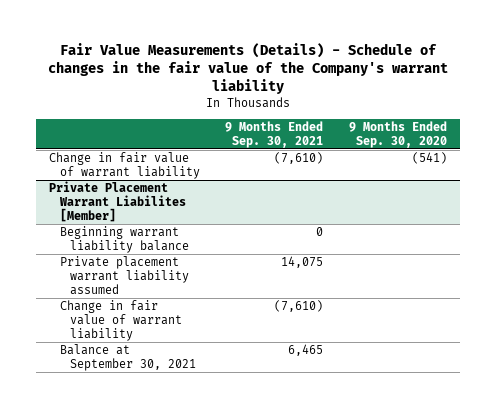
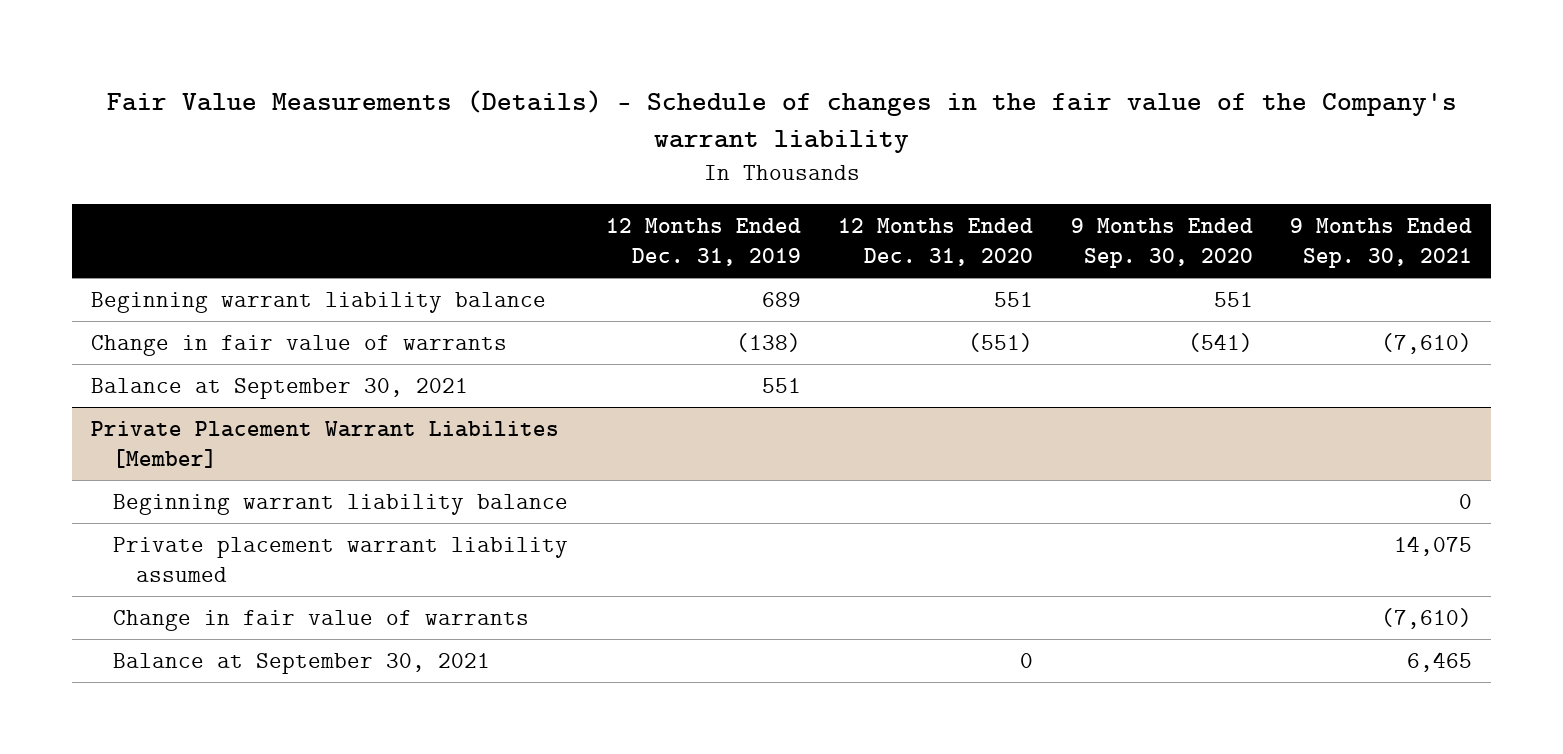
- | 9 Months Ended Sep. 30, 2021 | 9 Months Ended Sep. 30, 2020
+ | 12 Months Ended Dec. 31, 2019 | 12 Months Ended Dec. 31, 2020 | 9 Months Ended Sep. 30, 2020 | 9 Months Ended Sep. 30, 2021
- Change in fair value of warrant liability | (7,610) | (541)
+ Beginning warrant liability balance | 689 | 551 | 551 |
+ Change in fair value of warrants | (138) | (551) | (541) | (7,610)
+ Balance at September 30, 2021 | 551 | | |
@ Private Placement Warrant Liabilites [Member]
- Change in fair value of warrant liability | (7,610) |
+ Change in fair value of warrants | | | | (7,610)

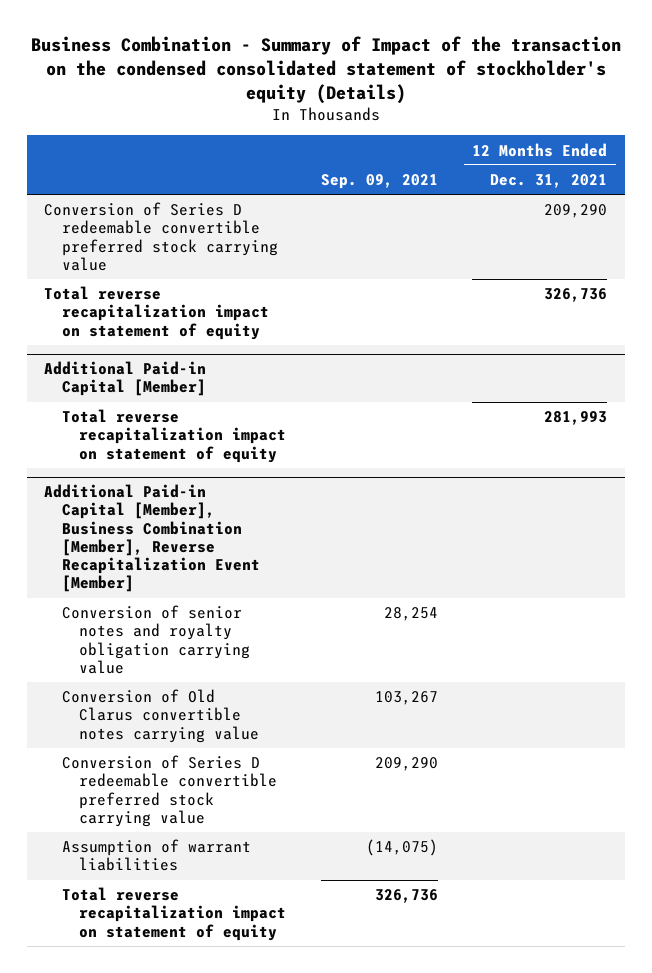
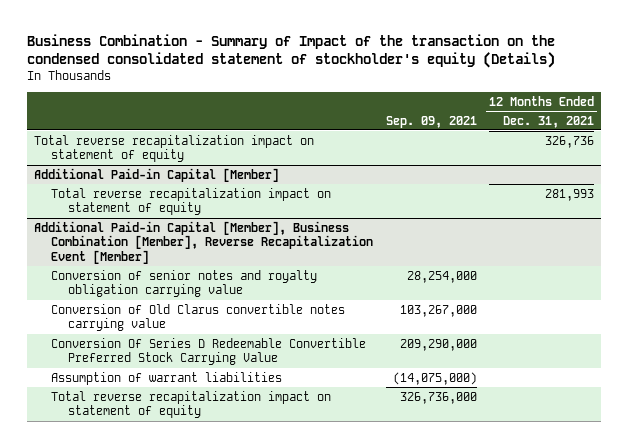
- Conversion of Series D redeemable convertible preferred stock carrying value | | 209,290
@ Additional Paid-in Capital [Member], Business Combination [Member], Reverse Recapitalization Event [Member]
- Conversion of senior notes and royalty obligation carrying value | 28,254 |
- Conversion of Old Clarus convertible notes carrying value | 103,267 |
- Conversion of Series D redeemable convertible preferred stock carrying value | 209,290 |
- Assumption of warrant liabilities | (14,075) |
- Total reverse recapitalization impact on statement of equity | 326,736 |
+ Conversion of senior notes and royalty obligation carrying value | 28,254,000 |
+ Conversion of Old Clarus convertible notes carrying value | 103,267,000 |
+ Conversion Of Series D Redeemable Convertible Preferred Stock Carrying Value | 209,290,000 |
+ Assumption of warrant liabilities | (14,075,000) |
+ Total reverse recapitalization impact on statement of equity | 326,736,000 |

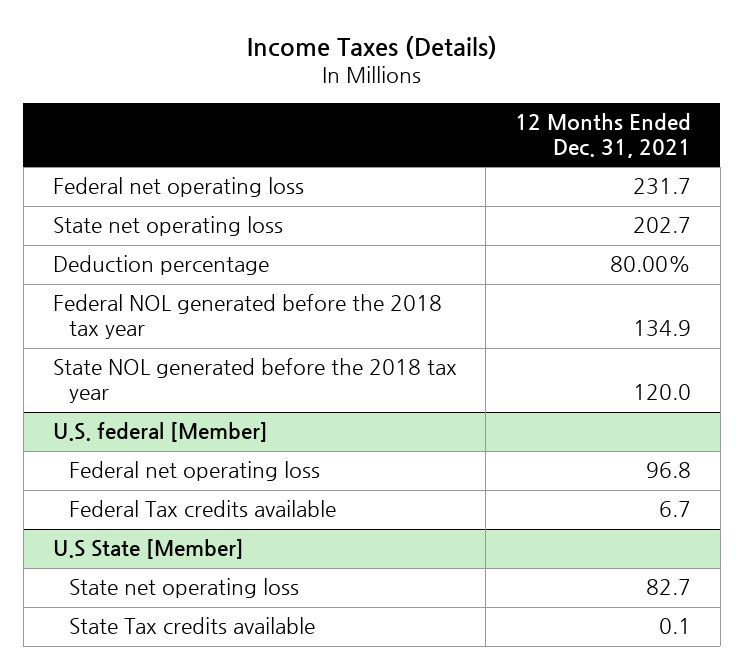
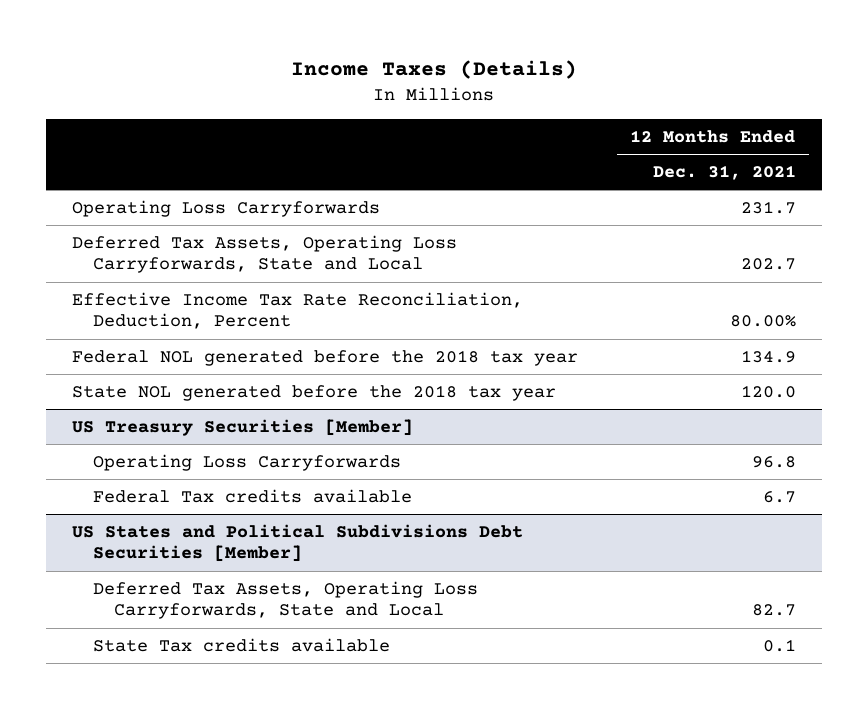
- Federal net operating loss | 231.7
- State net operating loss | 202.7
- Deduction percentage | 80.00%
+ Operating Loss Carryforwards | 231.7
+ Deferred Tax Assets, Operating Loss Carryforwards, State and Local | 202.7
+ Effective Income Tax Rate Reconciliation, Deduction, Percent | 80.00%
- U.S. federal [Member]
- Federal net operating loss | 96.8
+ US Treasury Securities [Member]
+ Operating Loss Carryforwards | 96.8
- U.S State [Member]
- State net operating loss | 82.7
+ US States and Political Subdivisions Debt Securities [Member]
+ Deferred Tax Assets, Operating Loss Carryforwards, State and Local | 82.7

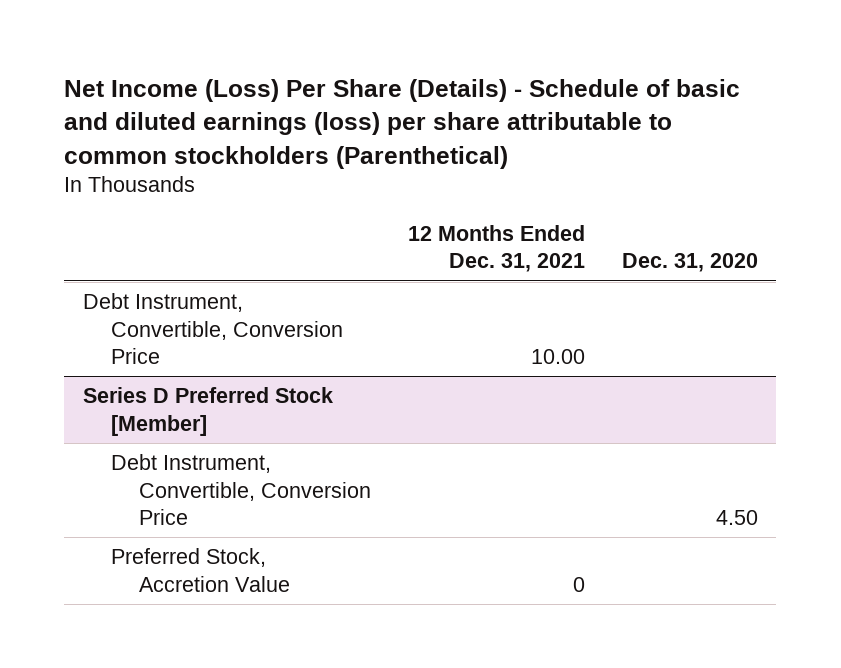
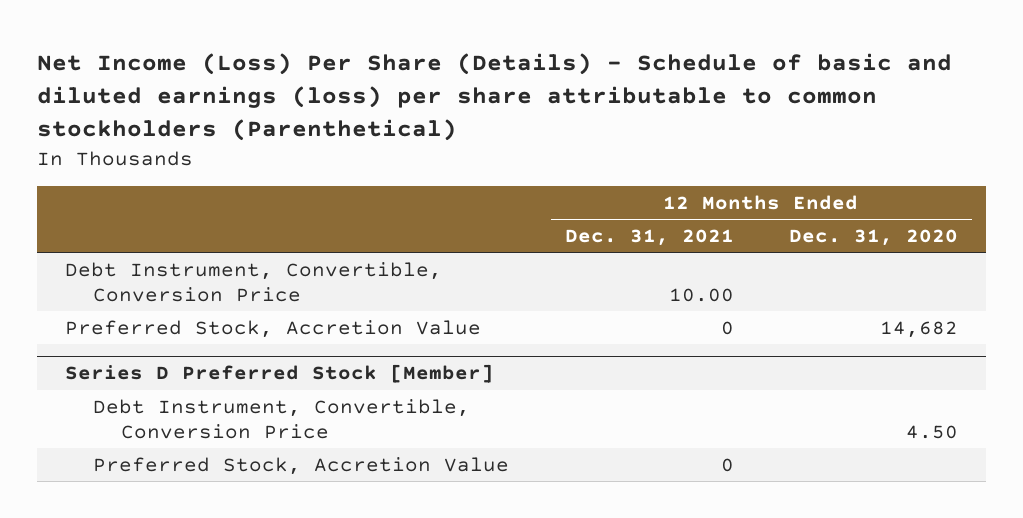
- | 12 Months Ended Dec. 31, 2021 | Dec. 31, 2020
+ | 12 Months Ended Dec. 31, 2021 | 12 Months Ended Dec. 31, 2020
+ Preferred Stock, Accretion Value | 0 | 14,682

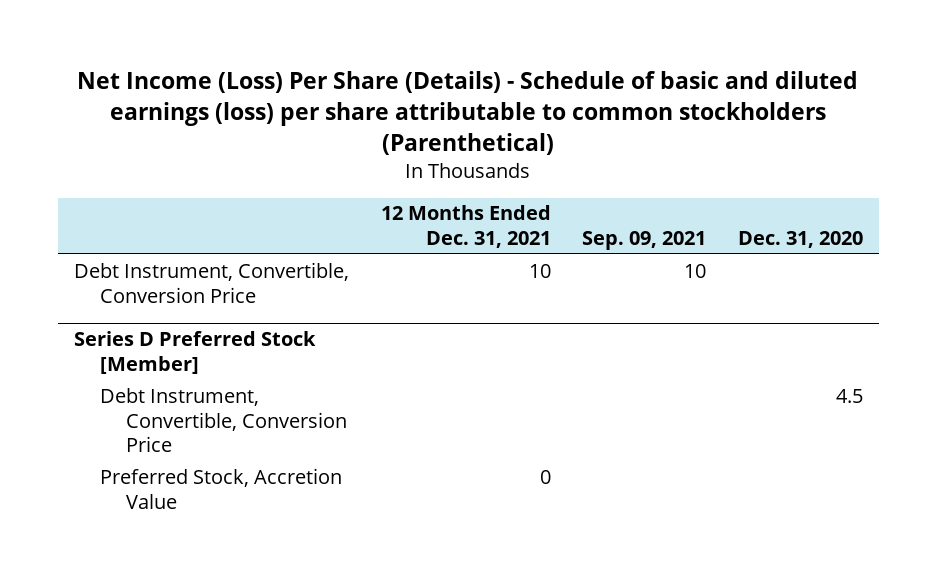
- | 12 Months Ended Dec. 31, 2021 | 12 Months Ended Dec. 31, 2020
+ | 12 Months Ended Dec. 31, 2021 | Sep. 09, 2021 | Dec. 31, 2020
- Debt Instrument, Convertible, Conversion Price | 10.00 |
- Preferred Stock, Accretion Value | 0 | 14,682
+ Debt Instrument, Convertible, Conversion Price | 10 | 10 |

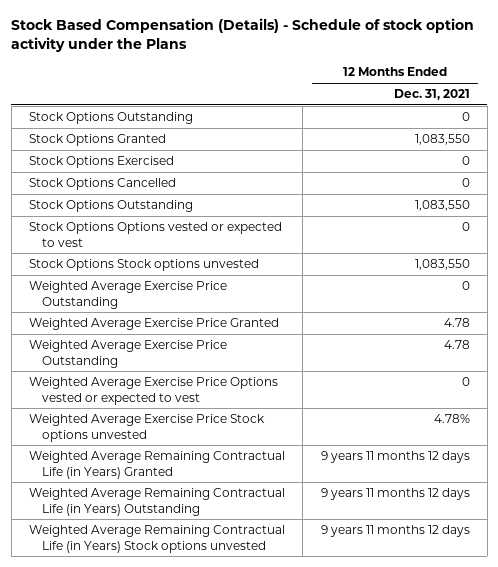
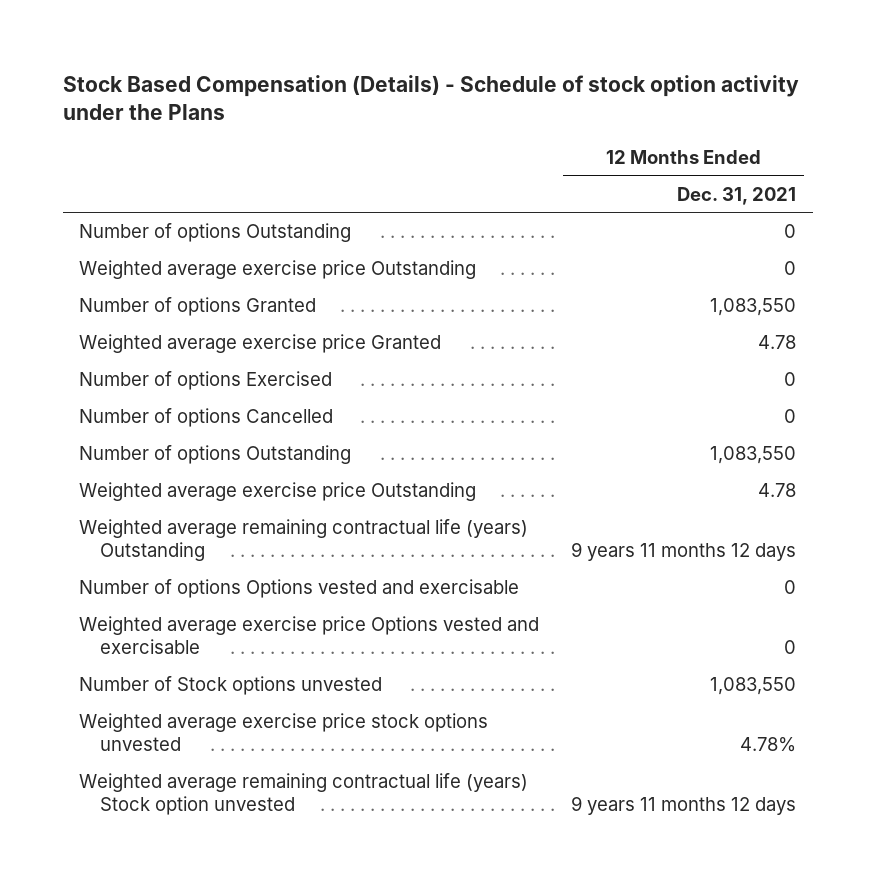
- Stock Options Outstanding | 0
- Stock Options Granted | 1,083,550
- Stock Options Exercised | 0
- Stock Options Cancelled | 0
- Stock Options Outstanding | 1,083,550
- Stock Options Options vested or expected to vest | 0
- Stock Options Stock options unvested | 1,083,550
- Weighted Average Exercise Price Outstanding | 0
- Weighted Average Exercise Price Granted | 4.78
- Weighted Average Exercise Price Outstanding | 4.78
- Weighted Average Exercise Price Options vested or expected to vest | 0
- Weighted Average Exercise Price Stock options unvested | 4.78%
- Weighted Average Remaining Contractual Life (in Years) Granted | 9 years 11 months 12 days
- Weighted Average Remaining Contractual Life (in Years) Outstanding | 9 years 11 months 12 days
- Weighted Average Remaining Contractual Life (in Years) Stock options unvested | 9 years 11 months 12 days
+ Number of options Outstanding | 0
+ Weighted average exercise price Outstanding | 0
+ Number of options Granted | 1,083,550
+ Weighted average exercise price Granted | 4.78
+ Number of options Exercised | 0
+ Number of options Cancelled | 0
+ Number of options Outstanding | 1,083,550
+ Weighted average exercise price Outstanding | 4.78
+ Weighted average remaining contractual life (years) Outstanding | 9 years 11 months 12 days
+ Number of options Options vested and exercisable | 0
+ Weighted average exercise price Options vested and exercisable | 0
+ Number of Stock options unvested | 1,083,550
+ Weighted average exercise price stock options unvested | 4.78%
+ Weighted average remaining contractual life (years) Stock option unvested | 9 years 11 months 12 days

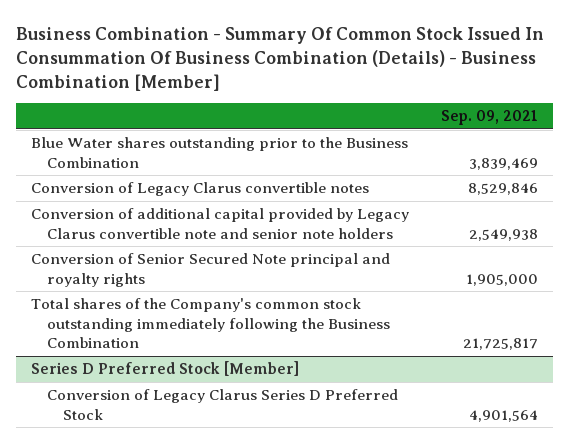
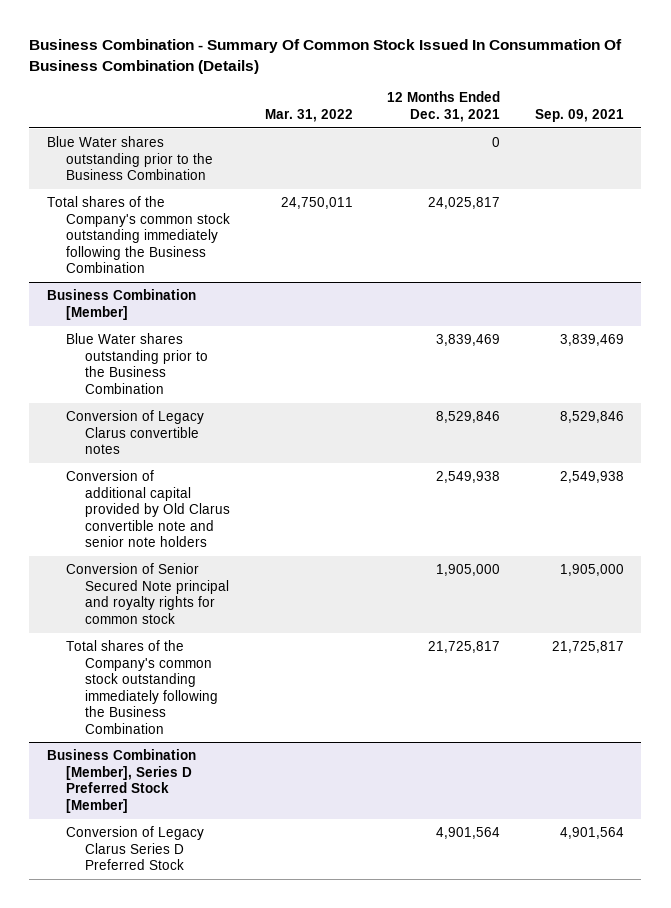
- Business Combination - Summary Of Common Stock Issued In Consummation Of Business Combination (Details) - Business Combination [Member]
+ Business Combination - Summary Of Common Stock Issued In Consummation Of Business Combination (Details)
- | Sep. 09, 2021
+ | Mar. 31, 2022 | 12 Months Ended Dec. 31, 2021 | Sep. 09, 2021
+ Blue Water shares outstanding prior to the Business Combination | | 0 |
+ Total shares of the Company's common stock outstanding immediately following the Business Combination | 24,750,011 | 24,025,817 |
+ Business Combination [Member]
- Conversion of additional capital provided by Legacy Clarus convertible note and senior note holders | 2,549,938
- Conversion of Senior Secured Note principal and royalty rights | 1,905,000
+ Conversion of additional capital provided by Old Clarus convertible note and senior note holders | | 2,549,938 | 2,549,938
+ Conversion of Senior Secured Note principal and royalty rights for common stock | | 1,905,000 | 1,905,000
- Series D Preferred Stock [Member]
+ Business Combination [Member], Series D Preferred Stock [Member]

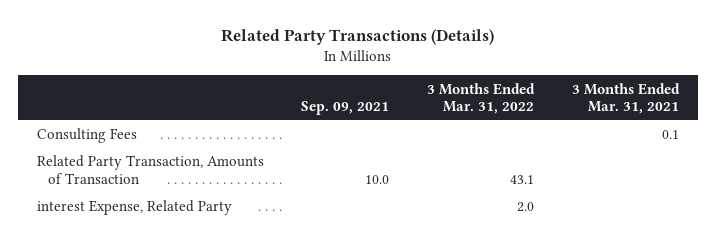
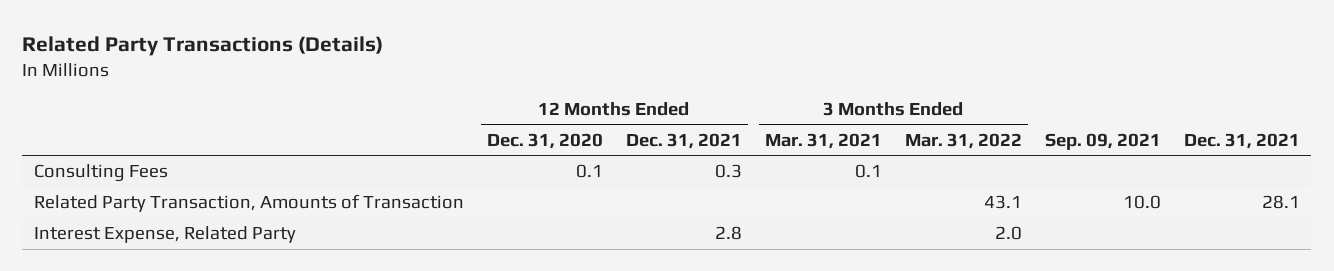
- | Sep. 09, 2021 | 3 Months Ended Mar. 31, 2022 | 3 Months Ended Mar. 31, 2021
+ | 12 Months Ended Dec. 31, 2020 | 12 Months Ended Dec. 31, 2021 | 3 Months Ended Mar. 31, 2021 | 3 Months Ended Mar. 31, 2022 | Sep. 09, 2021 | Dec. 31, 2021
- interest Expense, Related Party | | 2.0 |
+ Interest Expense, Related Party | | 2.8 | | 2.0 | |

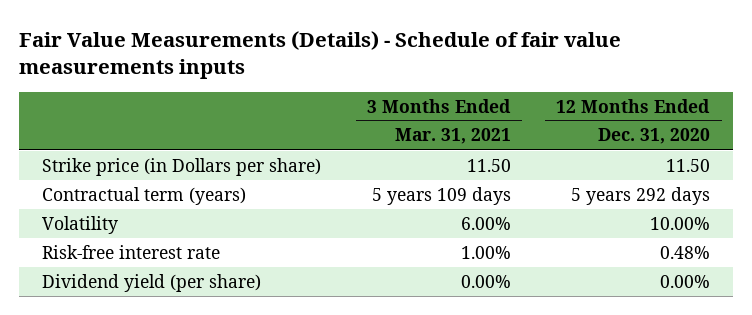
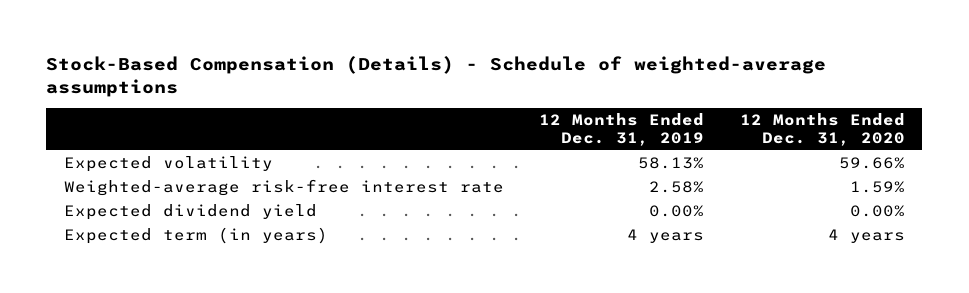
- Fair Value Measurements (Details) - Schedule of fair value measurements inputs
+ Stock-Based Compensation (Details) - Schedule of weighted-average assumptions
- | 3 Months Ended Mar. 31, 2021 | 12 Months Ended Dec. 31, 2020
+ | 12 Months Ended Dec. 31, 2019 | 12 Months Ended Dec. 31, 2020
- Strike price (in Dollars per share) | 11.50 | 11.50
- Contractual term (years) | 5 years 109 days | 5 years 292 days
- Volatility | 6.00% | 10.00%
- Risk-free interest rate | 1.00% | 0.48%
- Dividend yield (per share) | 0.00% | 0.00%
+ Expected volatility | 58.13% | 59.66%
+ Weighted-average risk-free interest rate | 2.58% | 1.59%
+ Expected dividend yield | 0.00% | 0.00%
+ Expected term (in years) | 4 years | 4 years

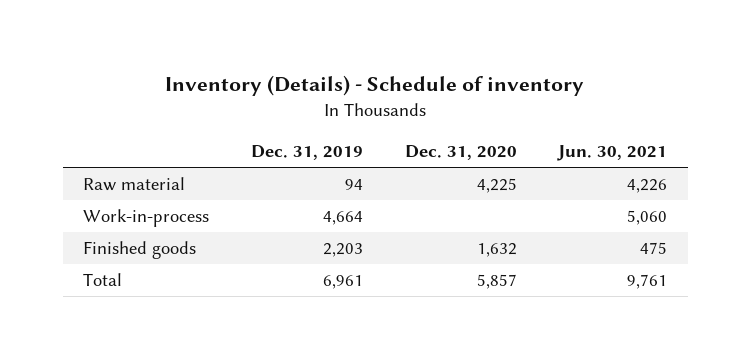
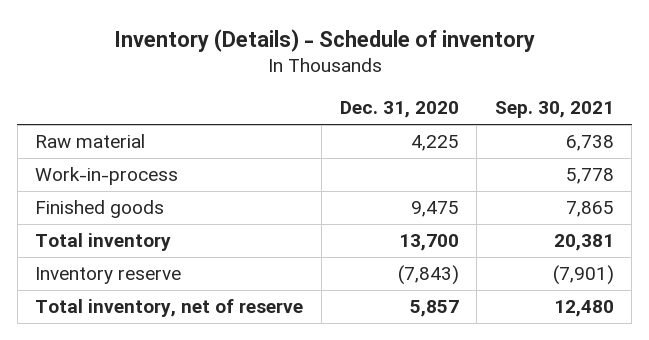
- | Dec. 31, 2019 | Dec. 31, 2020 | Jun. 30, 2021
+ | Dec. 31, 2020 | Sep. 30, 2021
- Finished goods | 2,203 | 1,632 | 475
- Total | 6,961 | 5,857 | 9,761
+ Finished goods | 9,475 | 7,865
+ Total inventory | 13,700 | 20,381
+ Inventory reserve | (7,843) | (7,901)
+ Total inventory, net of reserve | 5,857 | 12,480

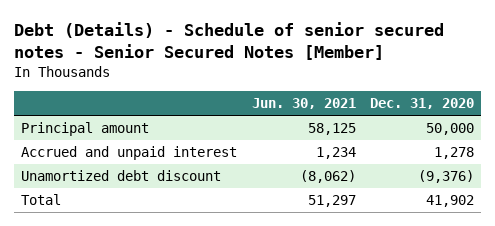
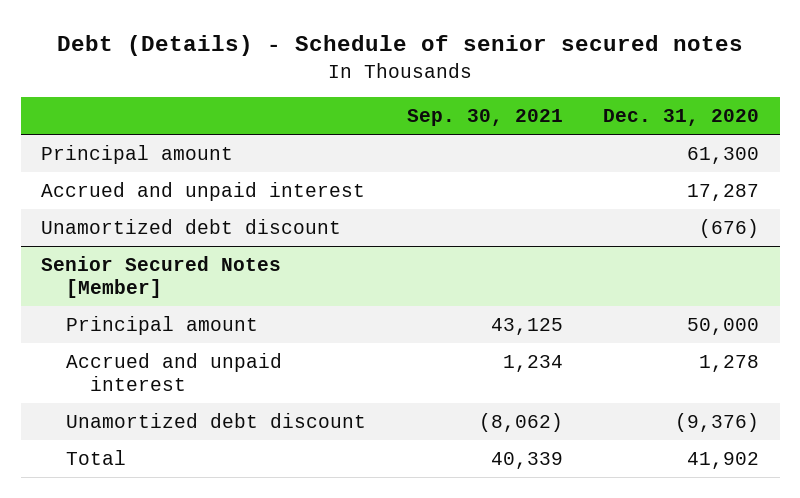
- Debt (Details) - Schedule of senior secured notes - Senior Secured Notes [Member]
+ Debt (Details) - Schedule of senior secured notes
- | Jun. 30, 2021 | Dec. 31, 2020
+ | Sep. 30, 2021 | Dec. 31, 2020
+ Principal amount | | 61,300
+ Accrued and unpaid interest | | 17,287
+ Unamortized debt discount | | (676)
+ Senior Secured Notes [Member]

